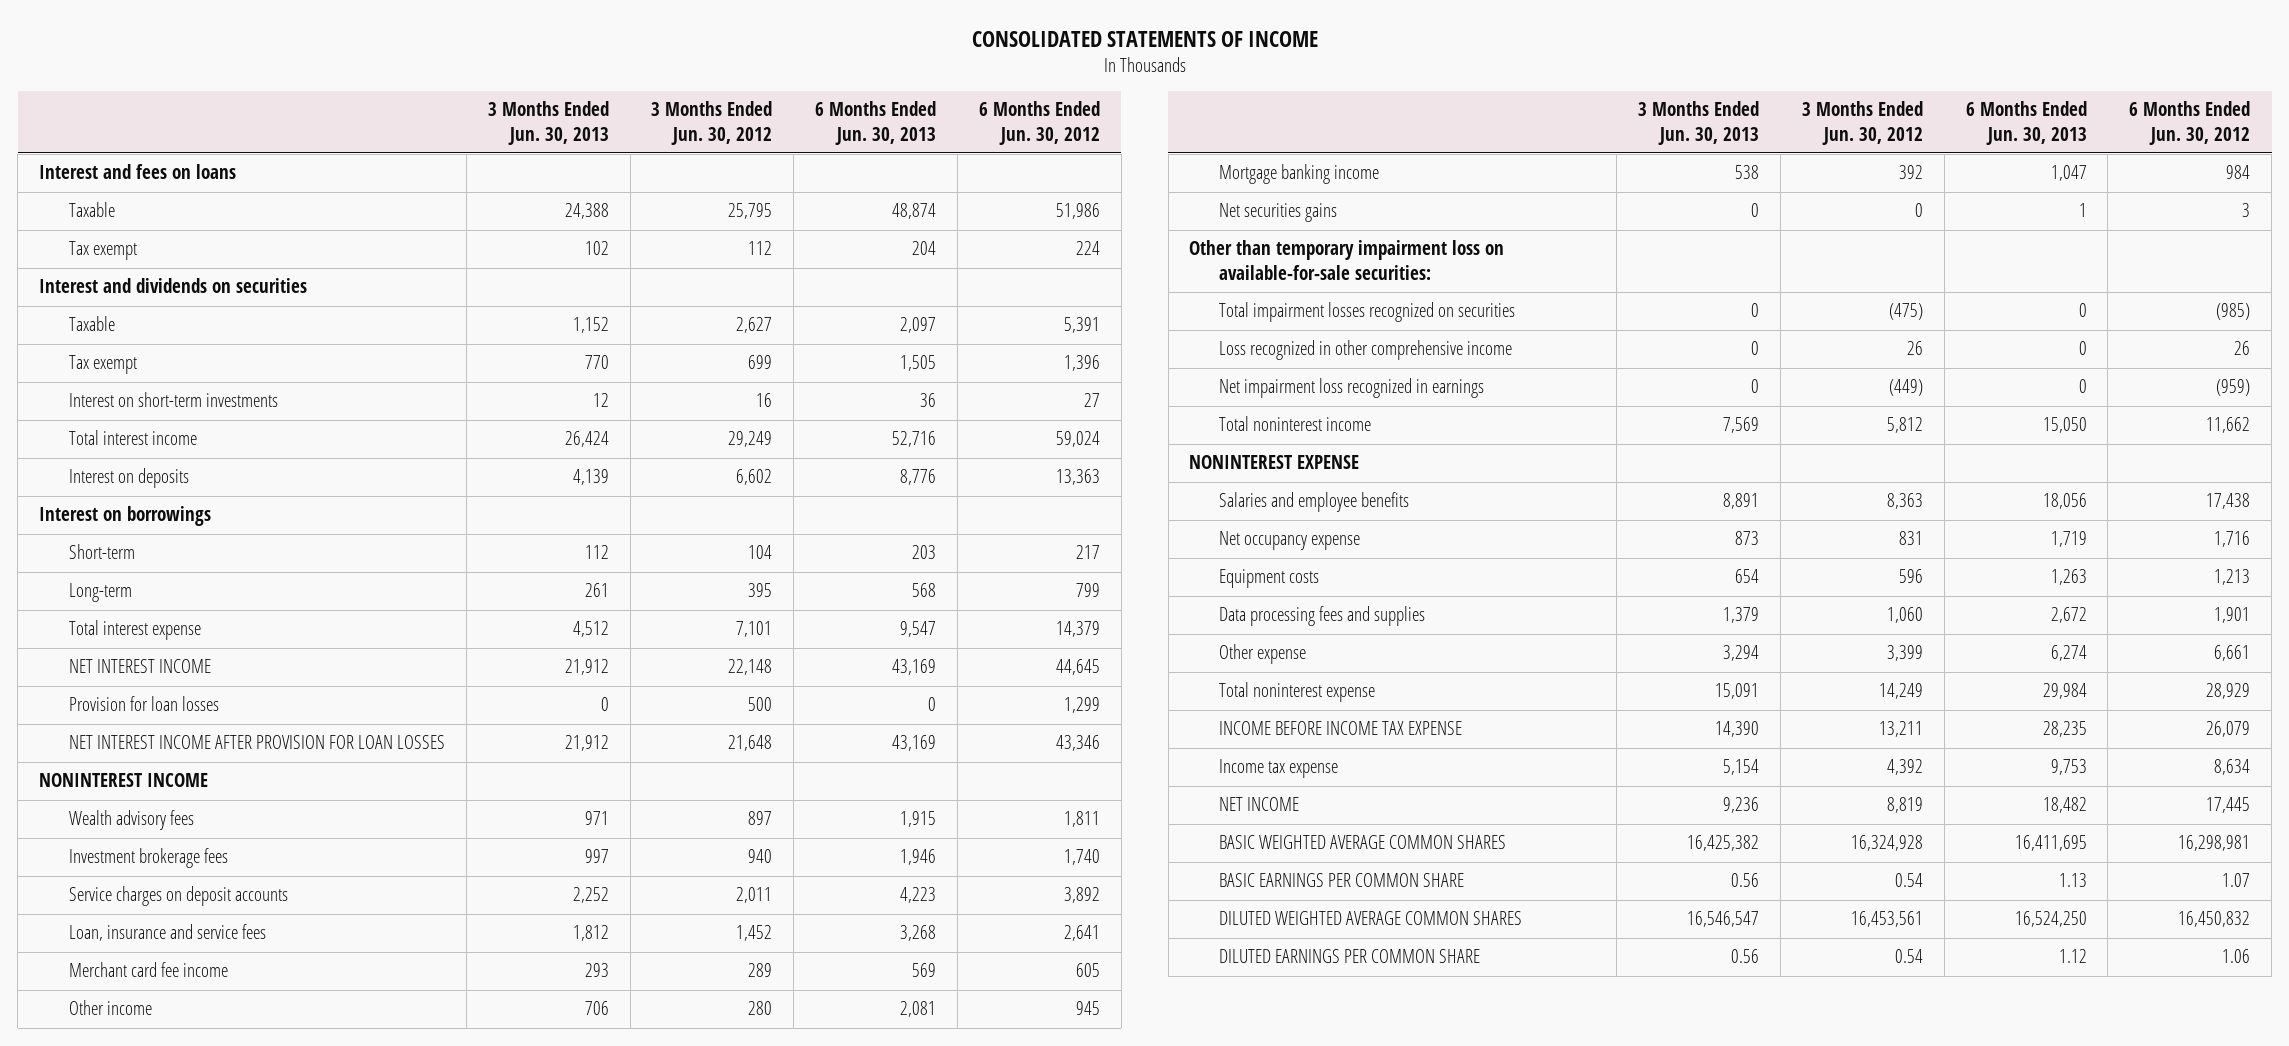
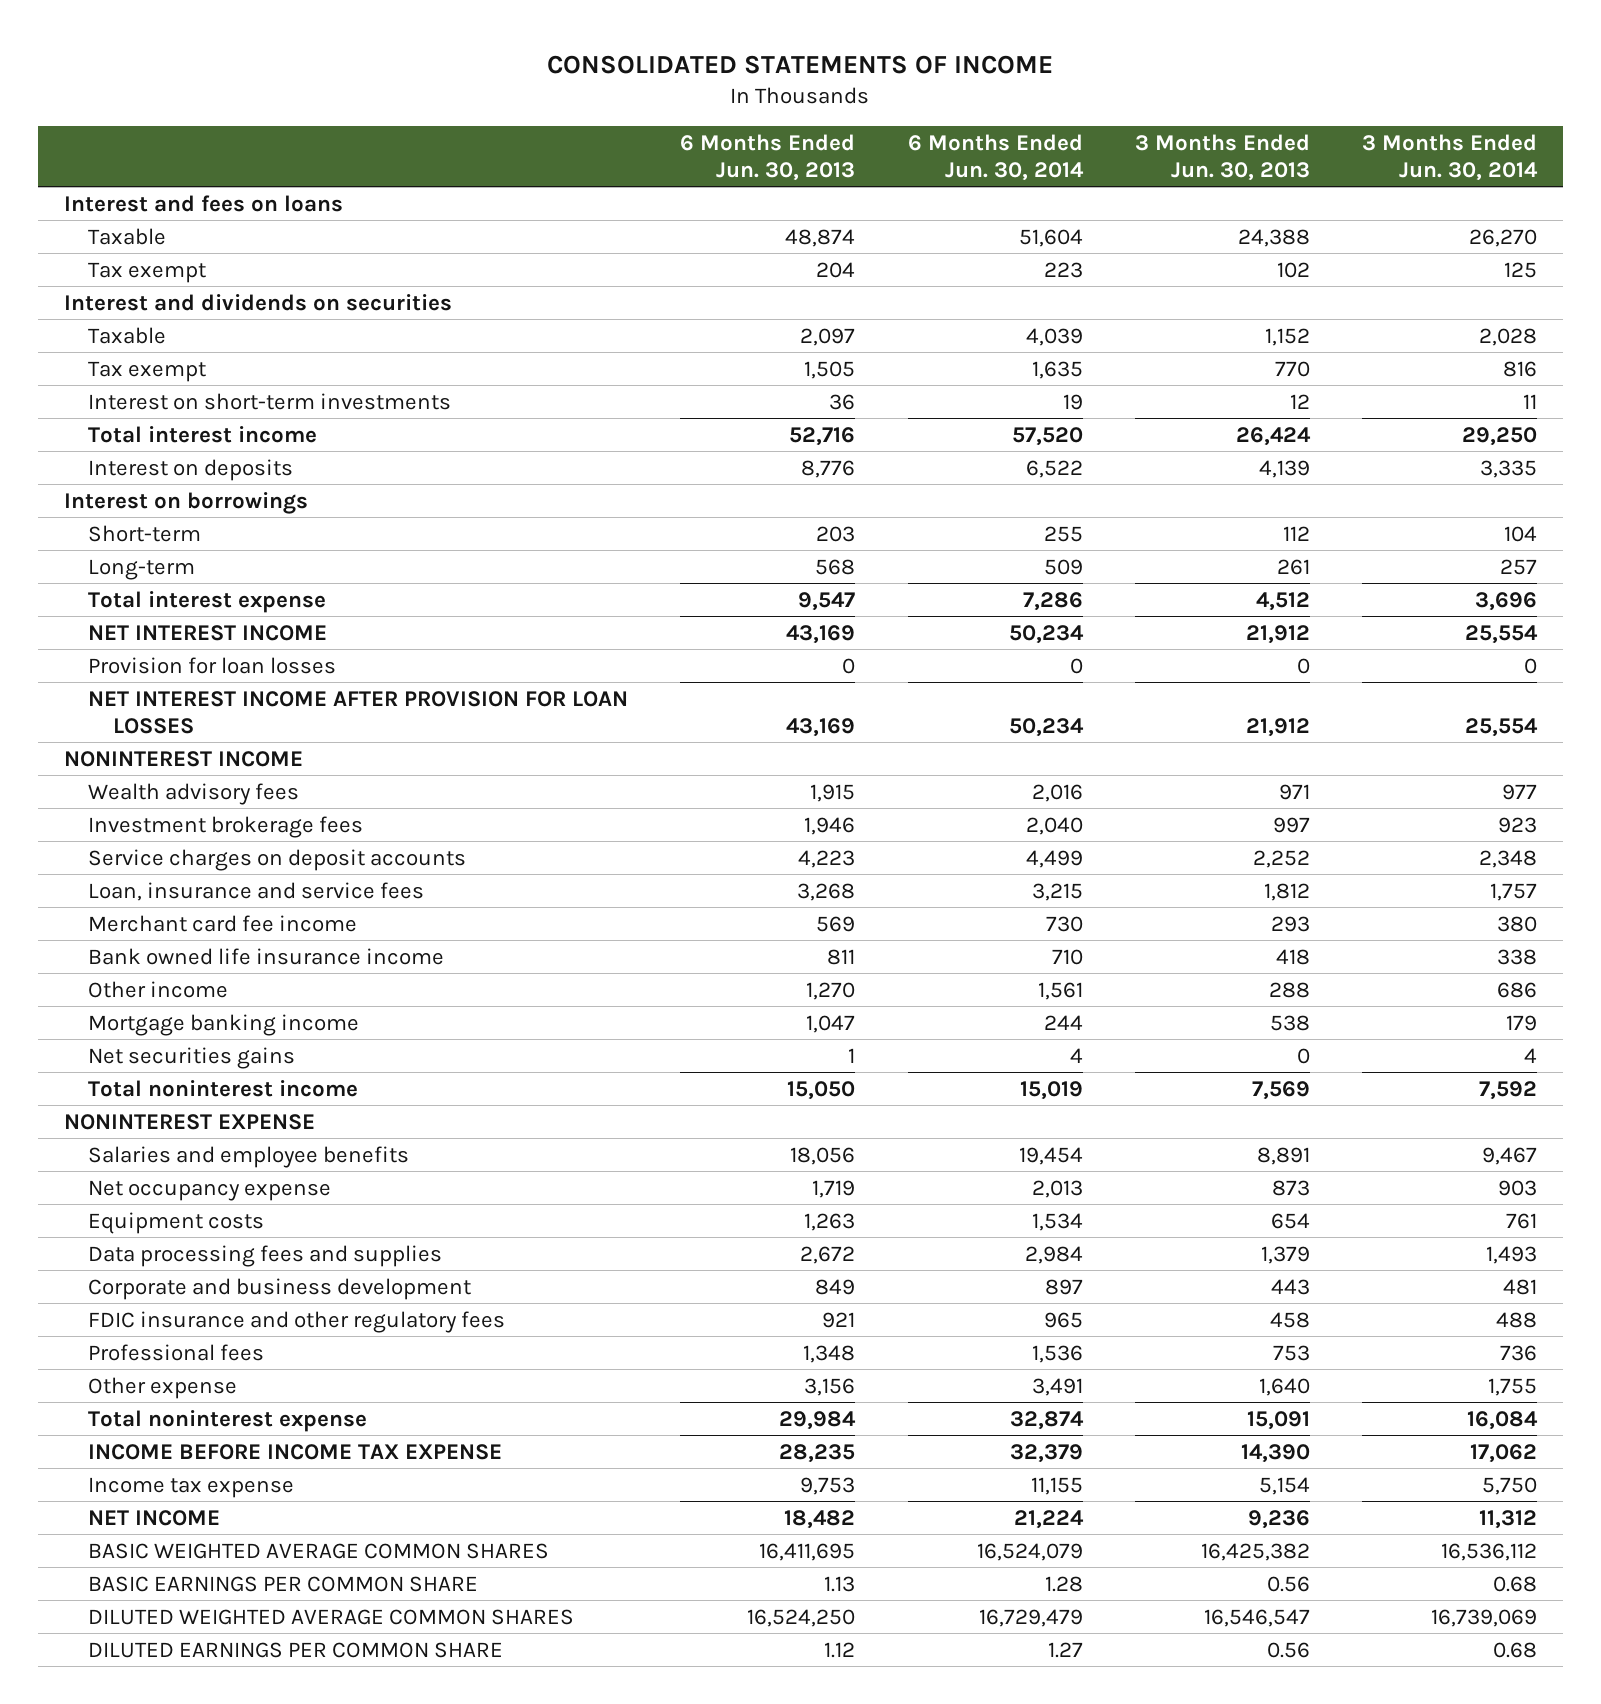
- | 3 Months Ended Jun. 30, 2013 | 3 Months Ended Jun. 30, 2012 | 6 Months Ended Jun. 30, 2013 | 6 Months Ended Jun. 30, 2012
+ | 6 Months Ended Jun. 30, 2013 | 6 Months Ended Jun. 30, 2014 | 3 Months Ended Jun. 30, 2013 | 3 Months Ended Jun. 30, 2014
- Other income | 706 | 280 | 2,081 | 945
+ Bank owned life insurance income | 811 | 710 | 418 | 338
+ Other income | 1,270 | 1,561 | 288 | 686
- Other than temporary impairment loss on available-for-sale securities:
- Total impairment losses recognized on securities | 0 | (475) | 0 | (985)
- Loss recognized in other comprehensive income | 0 | 26 | 0 | 26
- Net impairment loss recognized in earnings | 0 | (449) | 0 | (959)
- Other expense | 3,294 | 3,399 | 6,274 | 6,661
+ Corporate and business development | 849 | 897 | 443 | 481
+ FDIC insurance and other regulatory fees | 921 | 965 | 458 | 488
+ Professional fees | 1,348 | 1,536 | 753 | 736
+ Other expense | 3,156 | 3,491 | 1,640 | 1,755

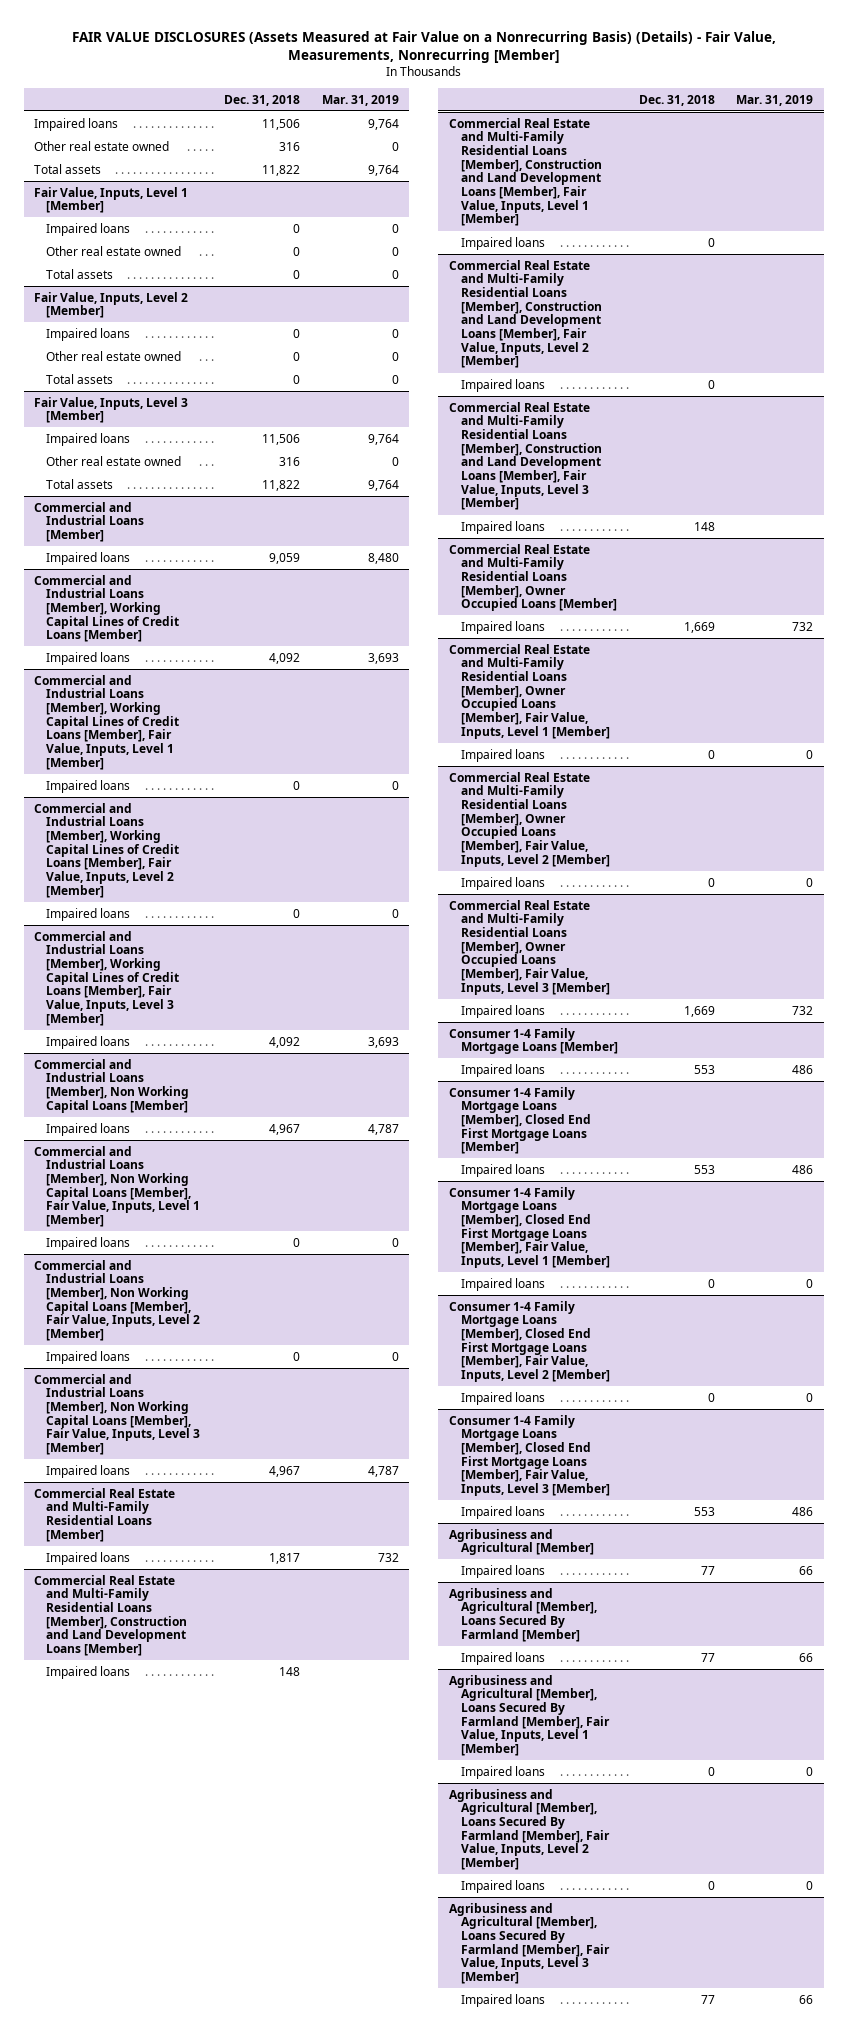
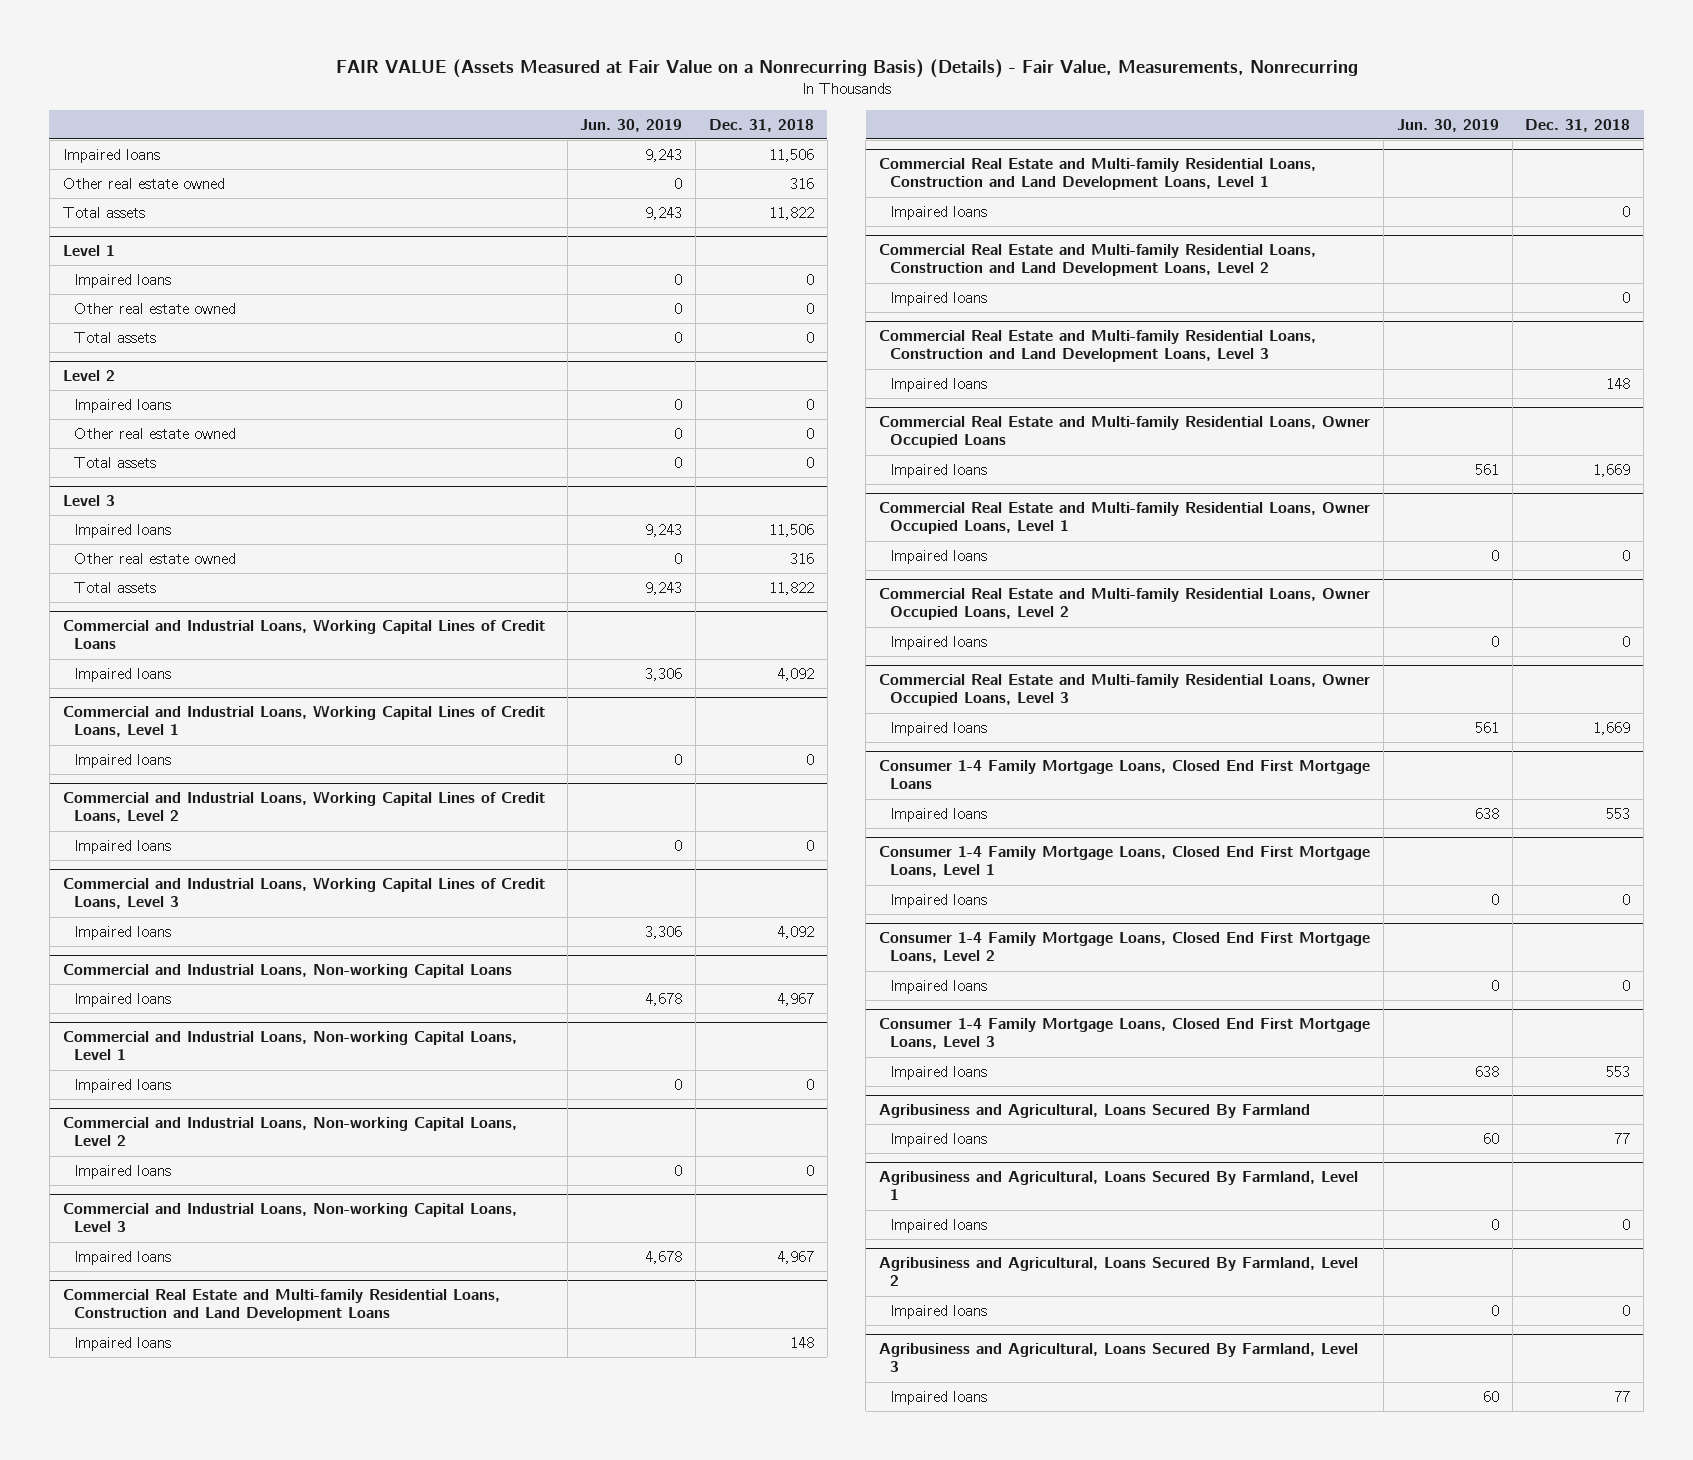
- FAIR VALUE DISCLOSURES (Assets Measured at Fair Value on a Nonrecurring Basis) (Details) - Fair Value, Measurements, Nonrecurring [Member]
+ FAIR VALUE (Assets Measured at Fair Value on a Nonrecurring Basis) (Details) - Fair Value, Measurements, Nonrecurring
- | Dec. 31, 2018 | Mar. 31, 2019
+ | Jun. 30, 2019 | Dec. 31, 2018
- Fair Value, Inputs, Level 1 [Member]
+ Level 1
- Fair Value, Inputs, Level 2 [Member]
+ Level 2
- Fair Value, Inputs, Level 3 [Member]
+ Level 3
- Commercial and Industrial Loans [Member]
- Impaired loans | 9,059 | 8,480
- Commercial and Industrial Loans [Member], Working Capital Lines of Credit Loans [Member]
+ Commercial and Industrial Loans, Working Capital Lines of Credit Loans
- Commercial and Industrial Loans [Member], Working Capital Lines of Credit Loans [Member], Fair Value, Inputs, Level 1 [Member]
+ Commercial and Industrial Loans, Working Capital Lines of Credit Loans, Level 1
- Commercial and Industrial Loans [Member], Working Capital Lines of Credit Loans [Member], Fair Value, Inputs, Level 2 [Member]
+ Commercial and Industrial Loans, Working Capital Lines of Credit Loans, Level 2
- Commercial and Industrial Loans [Member], Working Capital Lines of Credit Loans [Member], Fair Value, Inputs, Level 3 [Member]
+ Commercial and Industrial Loans, Working Capital Lines of Credit Loans, Level 3
- Commercial and Industrial Loans [Member], Non Working Capital Loans [Member]
+ Commercial and Industrial Loans, Non-working Capital Loans
- Commercial and Industrial Loans [Member], Non Working Capital Loans [Member], Fair Value, Inputs, Level 1 [Member]
+ Commercial and Industrial Loans, Non-working Capital Loans, Level 1
- Commercial and Industrial Loans [Member], Non Working Capital Loans [Member], Fair Value, Inputs, Level 2 [Member]
+ Commercial and Industrial Loans, Non-working Capital Loans, Level 2
- Commercial and Industrial Loans [Member], Non Working Capital Loans [Member], Fair Value, Inputs, Level 3 [Member]
+ Commercial and Industrial Loans, Non-working Capital Loans, Level 3
- Commercial Real Estate and Multi-Family Residential Loans [Member]
- Impaired loans | 1,817 | 732
- Commercial Real Estate and Multi-Family Residential Loans [Member], Construction and Land Development Loans [Member]
+ Commercial Real Estate and Multi-family Residential Loans, Construction and Land Development Loans
- Commercial Real Estate and Multi-Family Residential Loans [Member], Construction and Land Development Loans [Member], Fair Value, Inputs, Level 1 [Member]
+ Commercial Real Estate and Multi-family Residential Loans, Construction and Land Development Loans, Level 1
- Commercial Real Estate and Multi-Family Residential Loans [Member], Construction and Land Development Loans [Member], Fair Value, Inputs, Level 2 [Member]
+ Commercial Real Estate and Multi-family Residential Loans, Construction and Land Development Loans, Level 2
- Commercial Real Estate and Multi-Family Residential Loans [Member], Construction and Land Development Loans [Member], Fair Value, Inputs, Level 3 [Member]
+ Commercial Real Estate and Multi-family Residential Loans, Construction and Land Development Loans, Level 3
- Commercial Real Estate and Multi-Family Residential Loans [Member], Owner Occupied Loans [Member]
+ Commercial Real Estate and Multi-family Residential Loans, Owner Occupied Loans
- Commercial Real Estate and Multi-Family Residential Loans [Member], Owner Occupied Loans [Member], Fair Value, Inputs, Level 1 [Member]
+ Commercial Real Estate and Multi-family Residential Loans, Owner Occupied Loans, Level 1
- Commercial Real Estate and Multi-Family Residential Loans [Member], Owner Occupied Loans [Member], Fair Value, Inputs, Level 2 [Member]
+ Commercial Real Estate and Multi-family Residential Loans, Owner Occupied Loans, Level 2
- Commercial Real Estate and Multi-Family Residential Loans [Member], Owner Occupied Loans [Member], Fair Value, Inputs, Level 3 [Member]
+ Commercial Real Estate and Multi-family Residential Loans, Owner Occupied Loans, Level 3
- Consumer 1-4 Family Mortgage Loans [Member]
- Impaired loans | 553 | 486
- Consumer 1-4 Family Mortgage Loans [Member], Closed End First Mortgage Loans [Member]
+ Consumer 1-4 Family Mortgage Loans, Closed End First Mortgage Loans
- Consumer 1-4 Family Mortgage Loans [Member], Closed End First Mortgage Loans [Member], Fair Value, Inputs, Level 1 [Member]
+ Consumer 1-4 Family Mortgage Loans, Closed End First Mortgage Loans, Level 1
- Consumer 1-4 Family Mortgage Loans [Member], Closed End First Mortgage Loans [Member], Fair Value, Inputs, Level 2 [Member]
+ Consumer 1-4 Family Mortgage Loans, Closed End First Mortgage Loans, Level 2
- Consumer 1-4 Family Mortgage Loans [Member], Closed End First Mortgage Loans [Member], Fair Value, Inputs, Level 3 [Member]
+ Consumer 1-4 Family Mortgage Loans, Closed End First Mortgage Loans, Level 3
- Agribusiness and Agricultural [Member]
- Impaired loans | 77 | 66
- Agribusiness and Agricultural [Member], Loans Secured By Farmland [Member]
+ Agribusiness and Agricultural, Loans Secured By Farmland
- Agribusiness and Agricultural [Member], Loans Secured By Farmland [Member], Fair Value, Inputs, Level 1 [Member]
+ Agribusiness and Agricultural, Loans Secured By Farmland, Level 1
- Agribusiness and Agricultural [Member], Loans Secured By Farmland [Member], Fair Value, Inputs, Level 2 [Member]
+ Agribusiness and Agricultural, Loans Secured By Farmland, Level 2
- Agribusiness and Agricultural [Member], Loans Secured By Farmland [Member], Fair Value, Inputs, Level 3 [Member]
+ Agribusiness and Agricultural, Loans Secured By Farmland, Level 3

